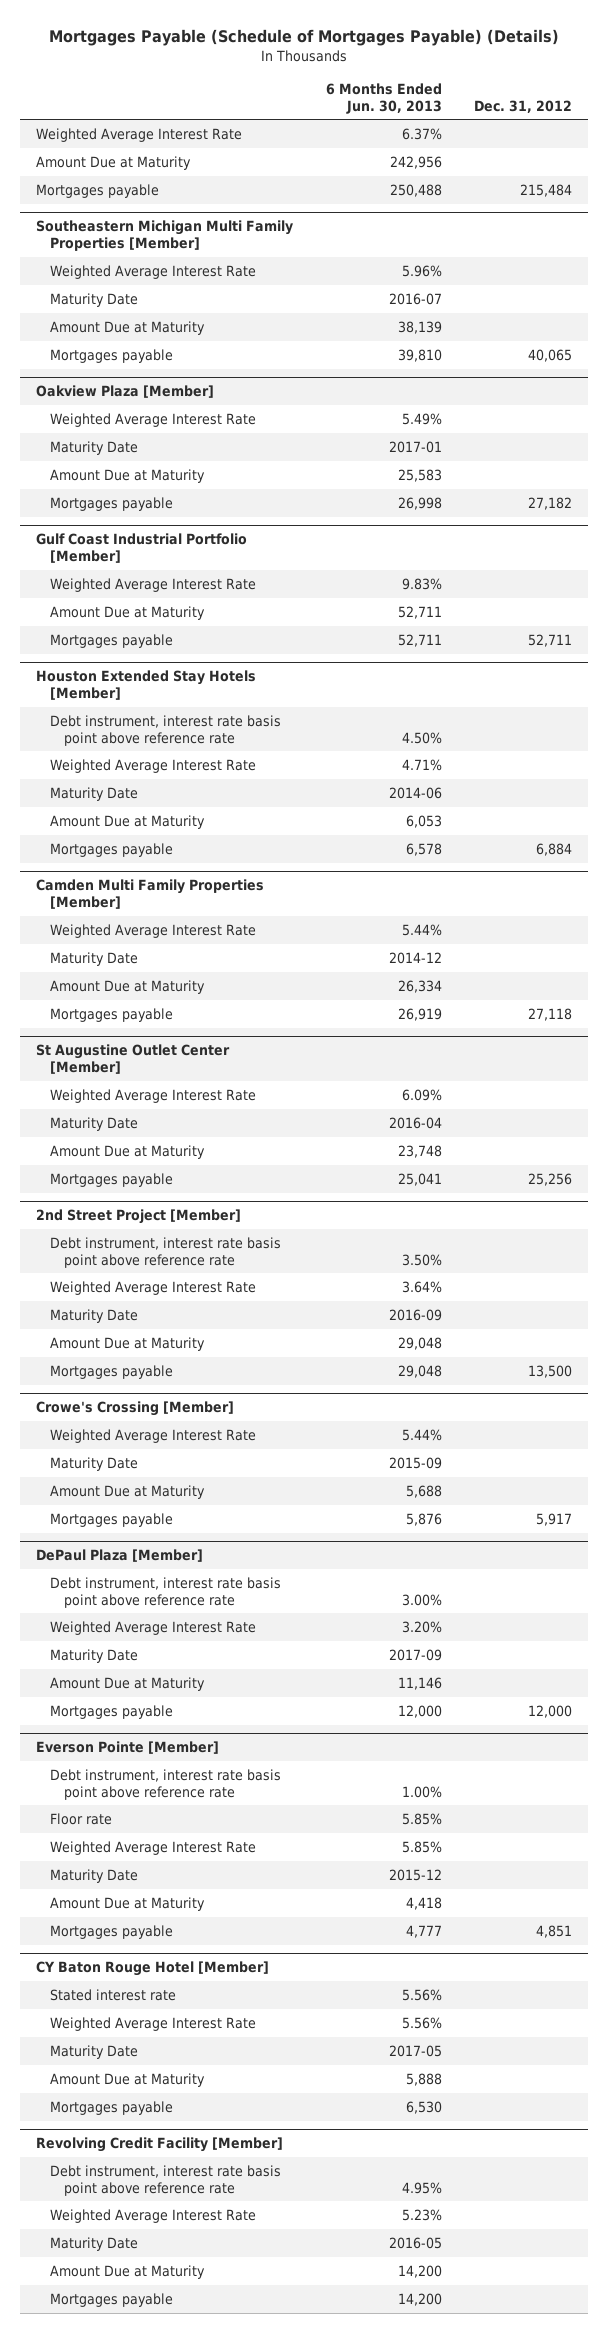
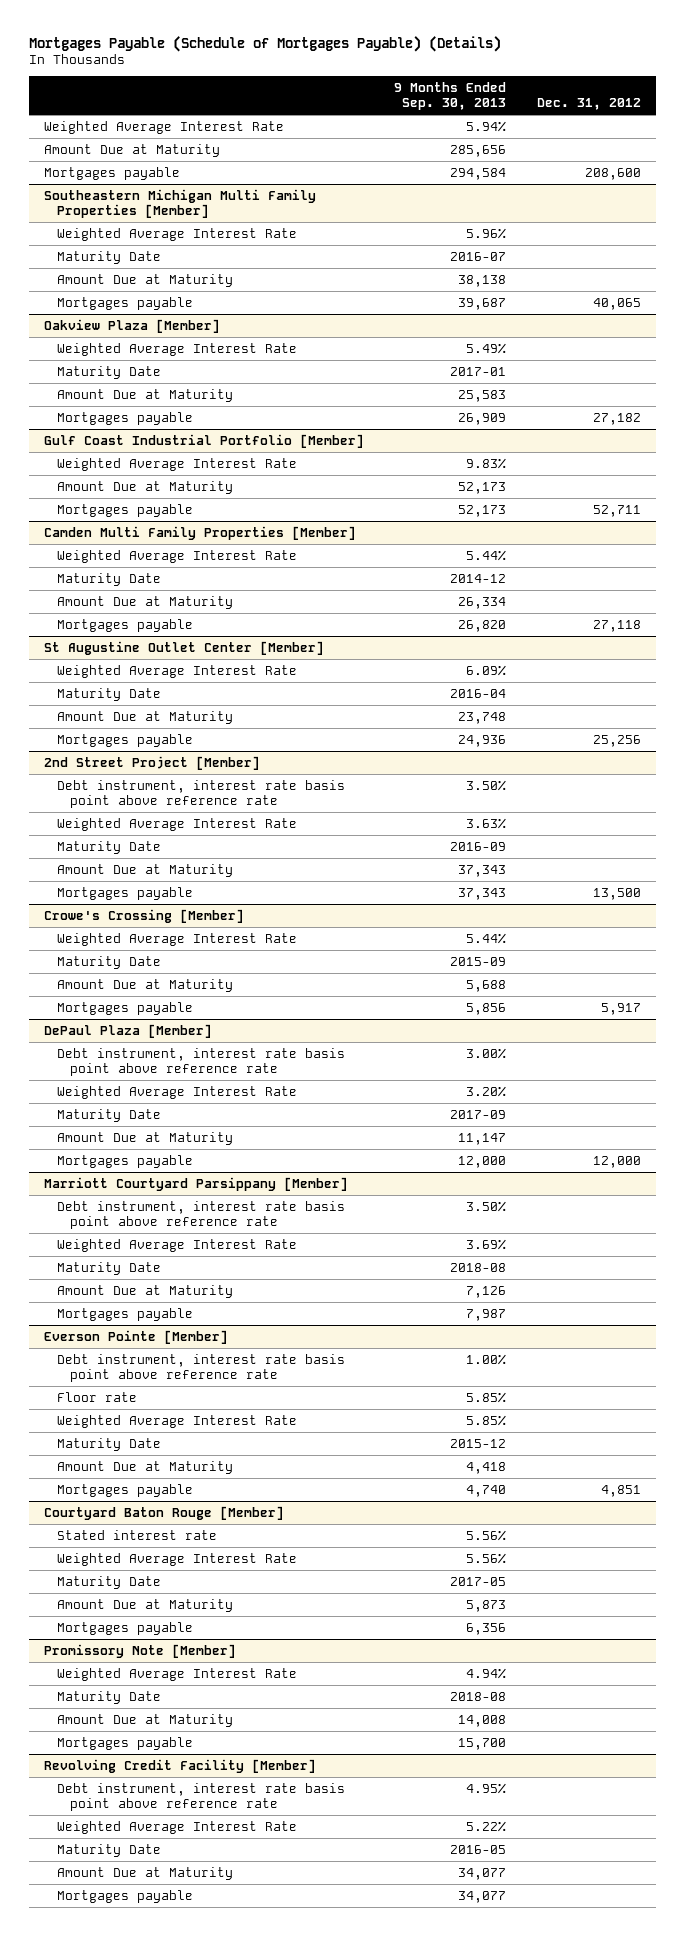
- | 6 Months Ended Jun. 30, 2013 | Dec. 31, 2012
+ | 9 Months Ended Sep. 30, 2013 | Dec. 31, 2012
- Mortgages payable | 250,488 | 215,484
+ Mortgages payable | 294,584 | 208,600
- Houston Extended Stay Hotels [Member]
- Debt instrument, interest rate basis point above reference rate | 4.50% |
- Weighted Average Interest Rate | 4.71% |
- Maturity Date | 2014-06 |
- Amount Due at Maturity | 6,053 |
- Mortgages payable | 6,578 | 6,884
+ Marriott Courtyard Parsippany [Member]
+ Debt instrument, interest rate basis point above reference rate | 3.50% |
+ Weighted Average Interest Rate | 3.69% |
+ Maturity Date | 2018-08 |
+ Amount Due at Maturity | 7,126 |
+ Mortgages payable | 7,987 |
- CY Baton Rouge Hotel [Member]
- Stated interest rate | 5.56% |
- Weighted Average Interest Rate | 5.56% |
- Maturity Date | 2017-05 |
- Amount Due at Maturity | 5,888 |
- Mortgages payable | 6,530 |
+ Courtyard Baton Rouge [Member]
+ Stated interest rate | 5.56% |
+ Weighted Average Interest Rate | 5.56% |
+ Maturity Date | 2017-05 |
+ Amount Due at Maturity | 5,873 |
+ Mortgages payable | 6,356 |
+ Promissory Note [Member]
+ Weighted Average Interest Rate | 4.94% |
+ Maturity Date | 2018-08 |
+ Amount Due at Maturity | 14,008 |
+ Mortgages payable | 15,700 |

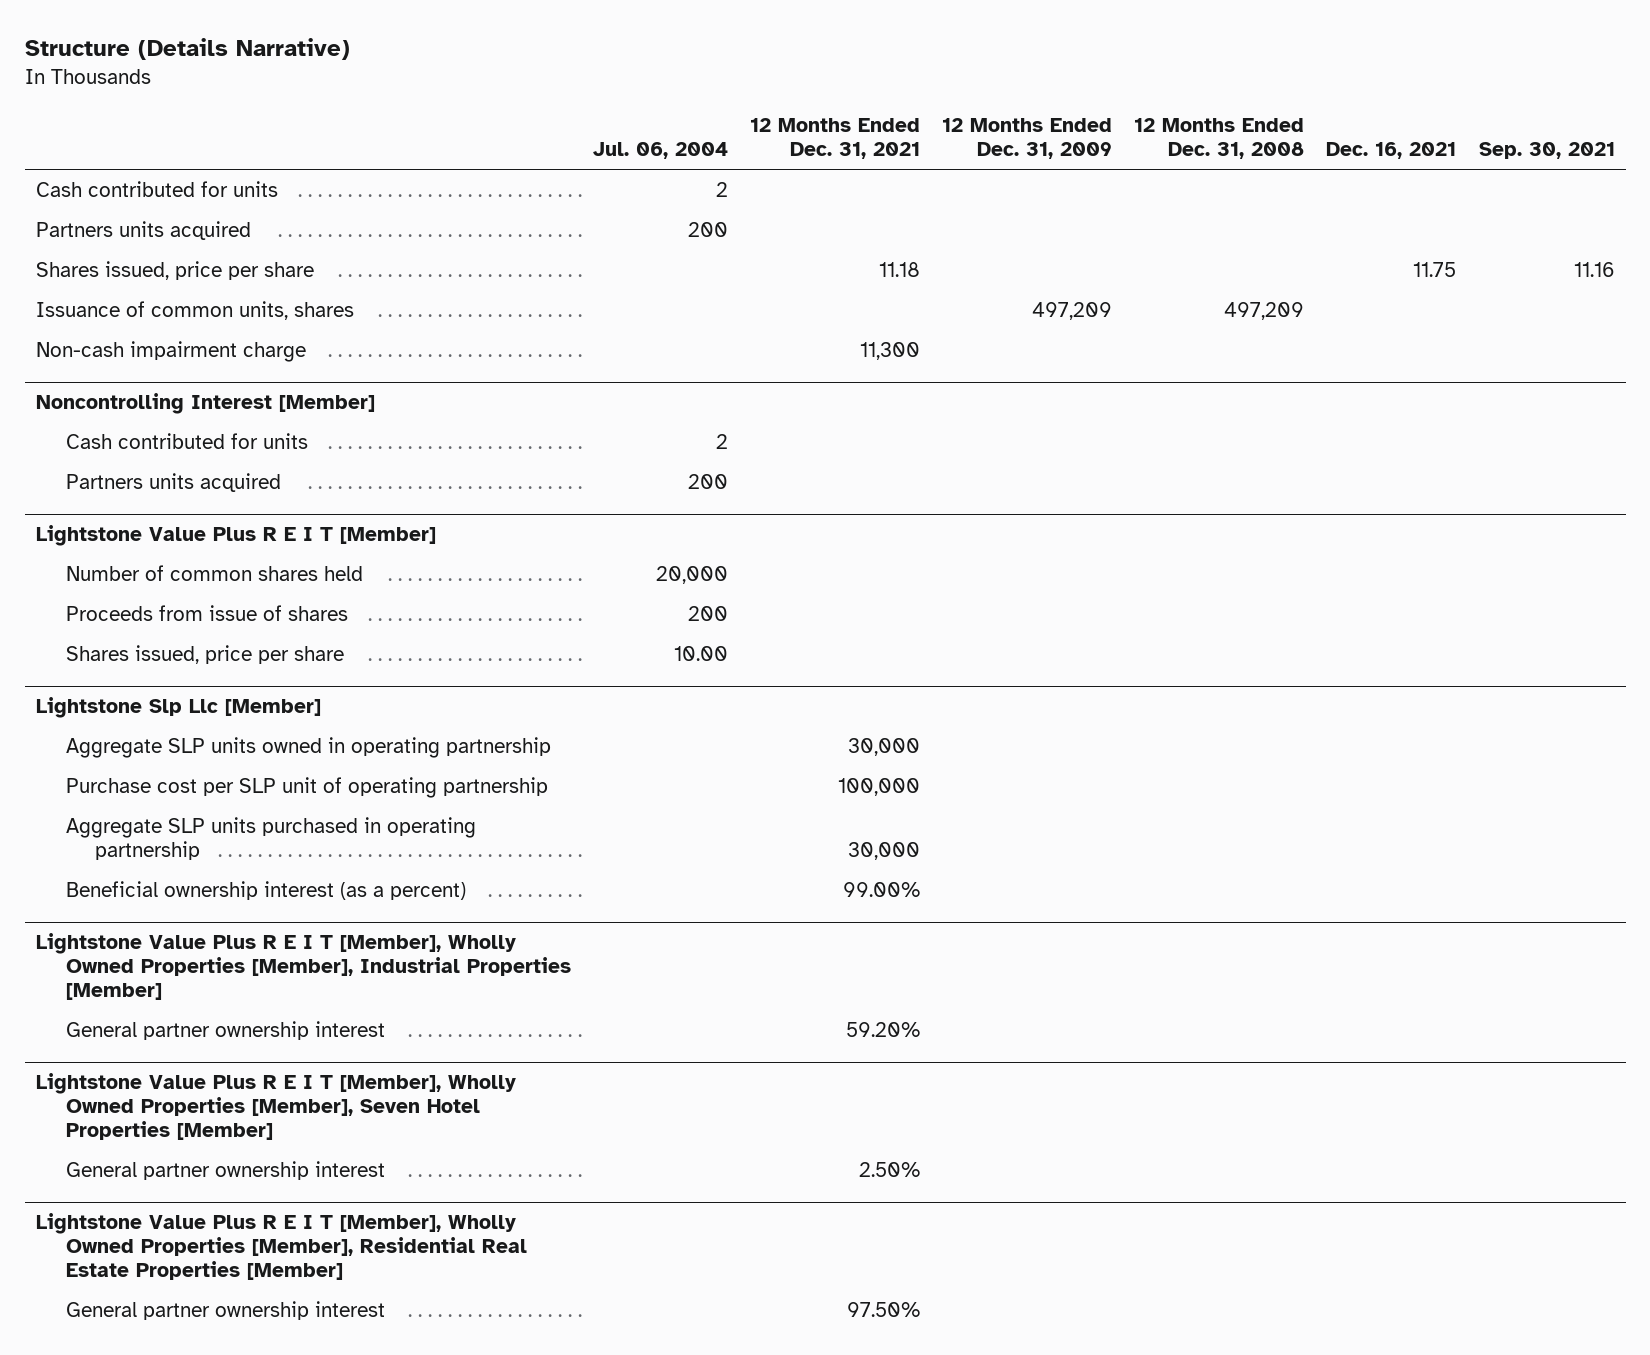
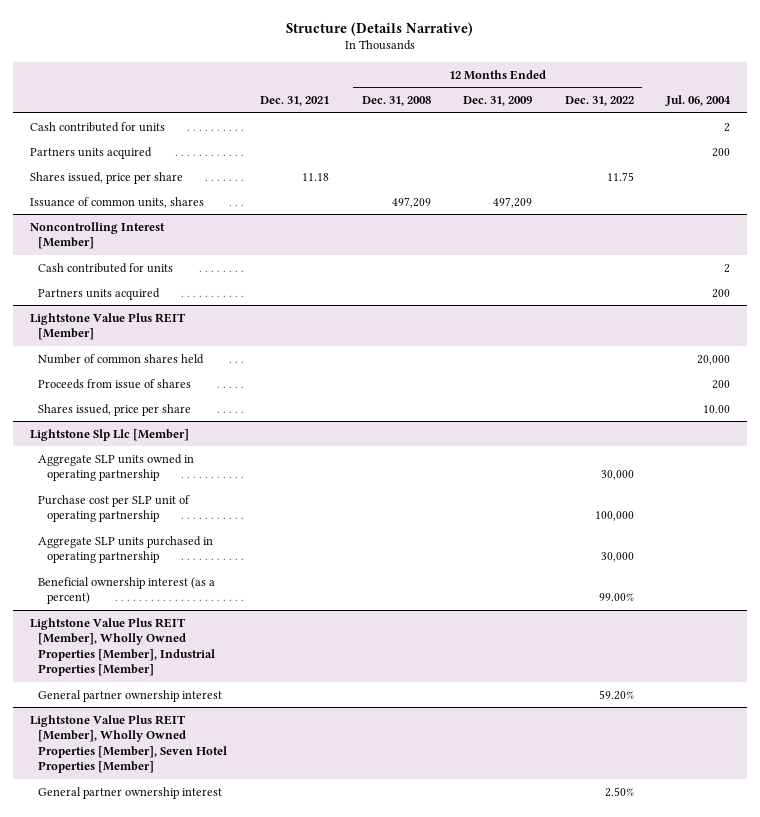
- | Jul. 06, 2004 | 12 Months Ended Dec. 31, 2021 | 12 Months Ended Dec. 31, 2009 | 12 Months Ended Dec. 31, 2008 | Dec. 16, 2021 | Sep. 30, 2021
+ | Dec. 31, 2021 | 12 Months Ended Dec. 31, 2008 | 12 Months Ended Dec. 31, 2009 | 12 Months Ended Dec. 31, 2022 | Jul. 06, 2004
- Non-cash impairment charge | | 11,300 | | | |
- Lightstone Value Plus R E I T [Member]
+ Lightstone Value Plus REIT [Member]
- Lightstone Value Plus R E I T [Member], Wholly Owned Properties [Member], Industrial Properties [Member]
+ Lightstone Value Plus REIT [Member], Wholly Owned Properties [Member], Industrial Properties [Member]
- Lightstone Value Plus R E I T [Member], Wholly Owned Properties [Member], Seven Hotel Properties [Member]
+ Lightstone Value Plus REIT [Member], Wholly Owned Properties [Member], Seven Hotel Properties [Member]
- Lightstone Value Plus R E I T [Member], Wholly Owned Properties [Member], Residential Real Estate Properties [Member]
- General partner ownership interest | | 97.50% | | | |

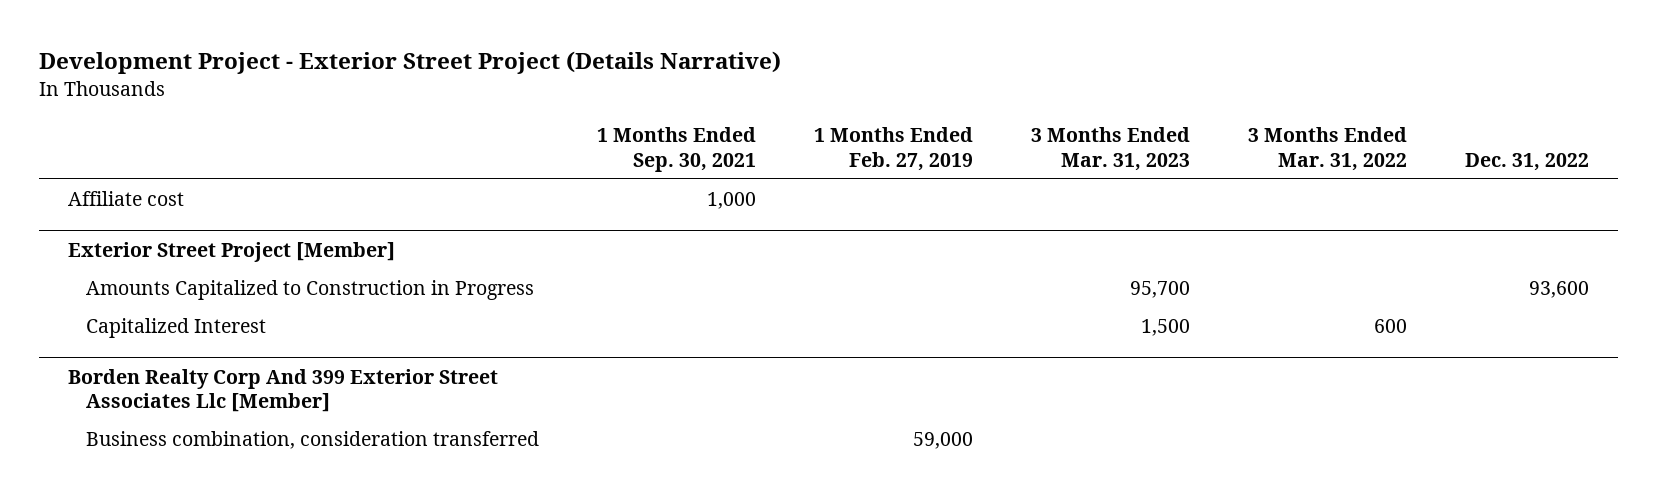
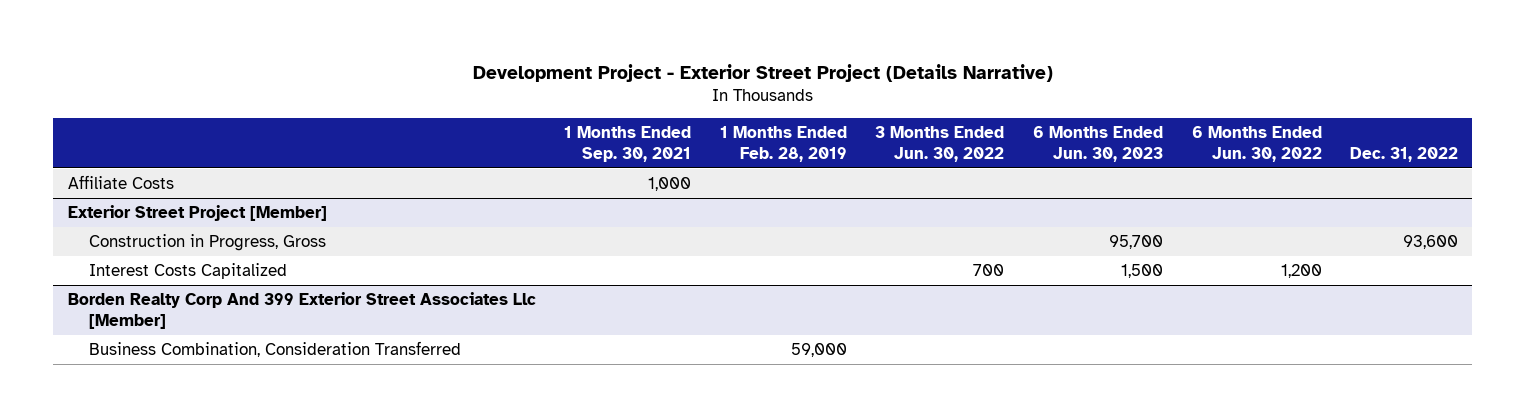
- | 1 Months Ended Sep. 30, 2021 | 1 Months Ended Feb. 27, 2019 | 3 Months Ended Mar. 31, 2023 | 3 Months Ended Mar. 31, 2022 | Dec. 31, 2022
+ | 1 Months Ended Sep. 30, 2021 | 1 Months Ended Feb. 28, 2019 | 3 Months Ended Jun. 30, 2022 | 6 Months Ended Jun. 30, 2023 | 6 Months Ended Jun. 30, 2022 | Dec. 31, 2022
- Affiliate cost | 1,000 | | | |
+ Affiliate Costs | 1,000 | | | | |
@ Exterior Street Project [Member]
- Amounts Capitalized to Construction in Progress | | | 95,700 | | 93,600
- Capitalized Interest | | | 1,500 | 600 |
+ Construction in Progress, Gross | | | | 95,700 | | 93,600
+ Interest Costs Capitalized | | | 700 | 1,500 | 1,200 |
@ Borden Realty Corp And 399 Exterior Street Associates Llc [Member]
- Business combination, consideration transferred | | 59,000 | | |
+ Business Combination, Consideration Transferred | | 59,000 | | | |

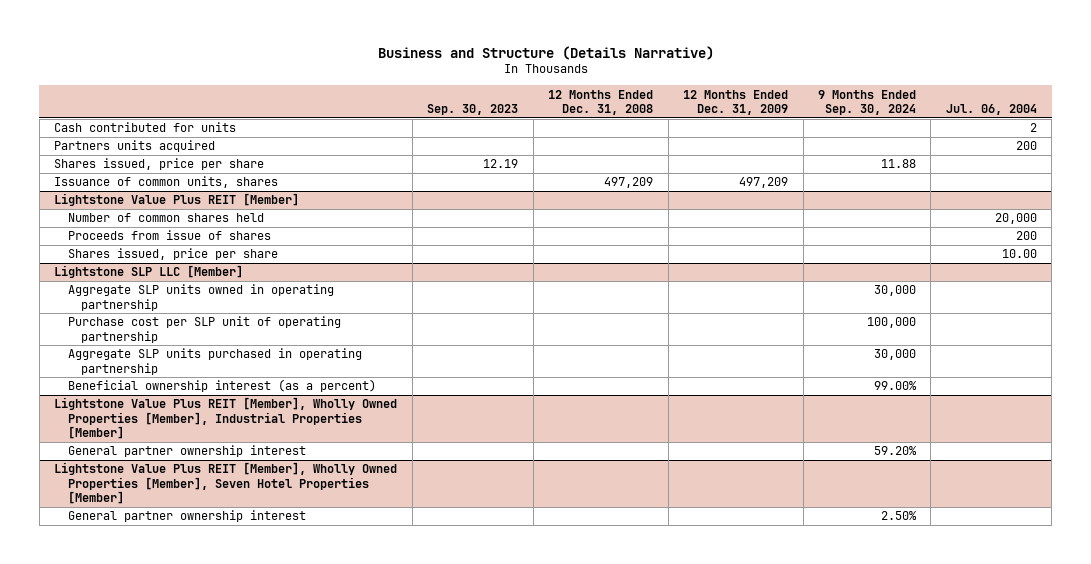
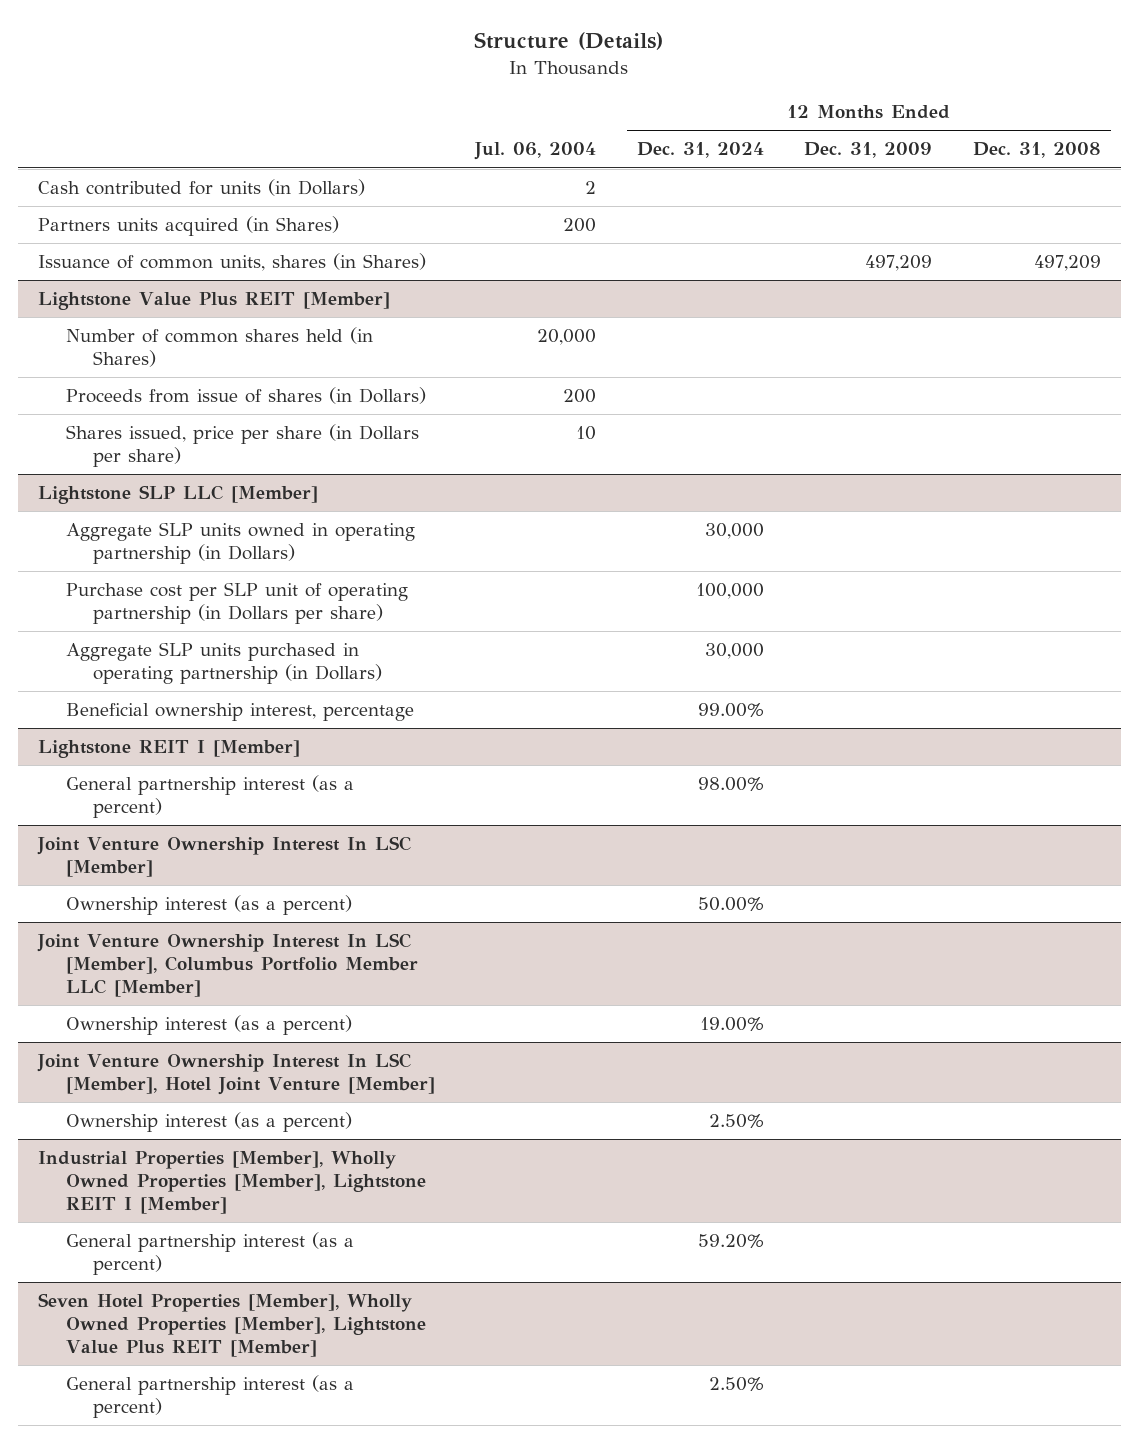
- Business and Structure (Details Narrative)
+ Structure (Details)
- | Sep. 30, 2023 | 12 Months Ended Dec. 31, 2008 | 12 Months Ended Dec. 31, 2009 | 9 Months Ended Sep. 30, 2024 | Jul. 06, 2004
+ | Jul. 06, 2004 | 12 Months Ended Dec. 31, 2024 | 12 Months Ended Dec. 31, 2009 | 12 Months Ended Dec. 31, 2008
- Cash contributed for units | | | | | 2
- Partners units acquired | | | | | 200
- Shares issued, price per share | 12.19 | | | 11.88 |
- Issuance of common units, shares | | 497,209 | 497,209 | |
+ Cash contributed for units (in Dollars) | 2 | | |
+ Partners units acquired (in Shares) | 200 | | |
+ Issuance of common units, shares (in Shares) | | | 497,209 | 497,209
@ Lightstone Value Plus REIT [Member]
- Number of common shares held | | | | | 20,000
- Proceeds from issue of shares | | | | | 200
- Shares issued, price per share | | | | | 10.00
+ Number of common shares held (in Shares) | 20,000 | | |
+ Proceeds from issue of shares (in Dollars) | 200 | | |
+ Shares issued, price per share (in Dollars per share) | 10 | | |
@ Lightstone SLP LLC [Member]
- Aggregate SLP units owned in operating partnership | | | | 30,000 |
- Purchase cost per SLP unit of operating partnership | | | | 100,000 |
- Aggregate SLP units purchased in operating partnership | | | | 30,000 |
- Beneficial ownership interest (as a percent) | | | | 99.00% |
- Lightstone Value Plus REIT [Member], Wholly Owned Properties [Member], Industrial Properties [Member]
- General partner ownership interest | | | | 59.20% |
- Lightstone Value Plus REIT [Member], Wholly Owned Properties [Member], Seven Hotel Properties [Member]
- General partner ownership interest | | | | 2.50% |
@ Lightstone SLP LLC [Member]
+ Aggregate SLP units owned in operating partnership (in Dollars) | | 30,000 | |
+ Purchase cost per SLP unit of operating partnership (in Dollars per share) | | 100,000 | |
+ Aggregate SLP units purchased in operating partnership (in Dollars) | | 30,000 | |
+ Beneficial ownership interest, percentage | | 99.00% | |
+ Lightstone REIT I [Member]
+ General partnership interest (as a percent) | | 98.00% | |
+ Joint Venture Ownership Interest In LSC [Member]
+ Ownership interest (as a percent) | | 50.00% | |
+ Joint Venture Ownership Interest In LSC [Member], Columbus Portfolio Member LLC [Member]
+ Ownership interest (as a percent) | | 19.00% | |
+ Joint Venture Ownership Interest In LSC [Member], Hotel Joint Venture [Member]
+ Ownership interest (as a percent) | | 2.50% | |
+ Industrial Properties [Member], Wholly Owned Properties [Member], Lightstone REIT I [Member]
+ General partnership interest (as a percent) | | 59.20% | |
+ Seven Hotel Properties [Member], Wholly Owned Properties [Member], Lightstone Value Plus REIT [Member]
+ General partnership interest (as a percent) | | 2.50% | |

